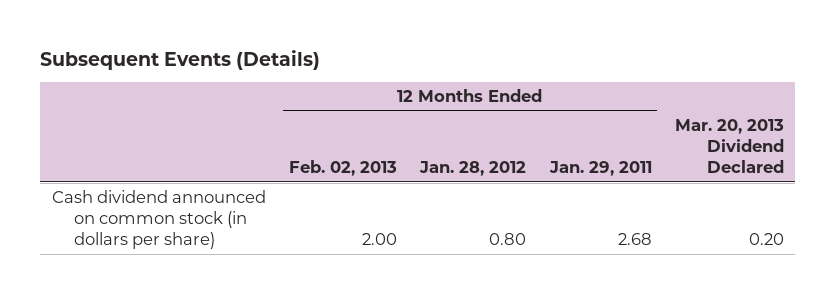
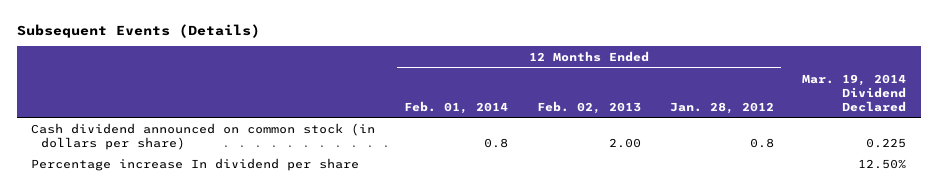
- | 12 Months Ended Feb. 02, 2013 | 12 Months Ended Jan. 28, 2012 | 12 Months Ended Jan. 29, 2011 | Mar. 20, 2013 Dividend Declared
+ | 12 Months Ended Feb. 01, 2014 | 12 Months Ended Feb. 02, 2013 | 12 Months Ended Jan. 28, 2012 | Mar. 19, 2014 Dividend Declared
- Cash dividend announced on common stock (in dollars per share) | 2.00 | 0.80 | 2.68 | 0.20
+ Cash dividend announced on common stock (in dollars per share) | 0.8 | 2.00 | 0.8 | 0.225
+ Percentage increase In dividend per share | | | | 12.50%

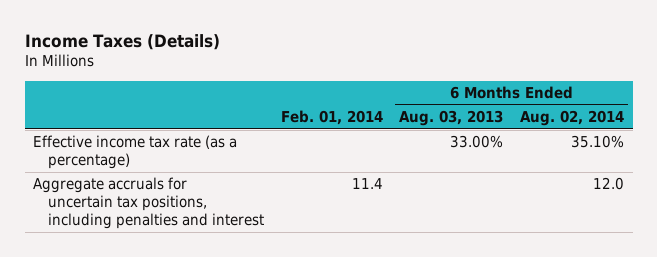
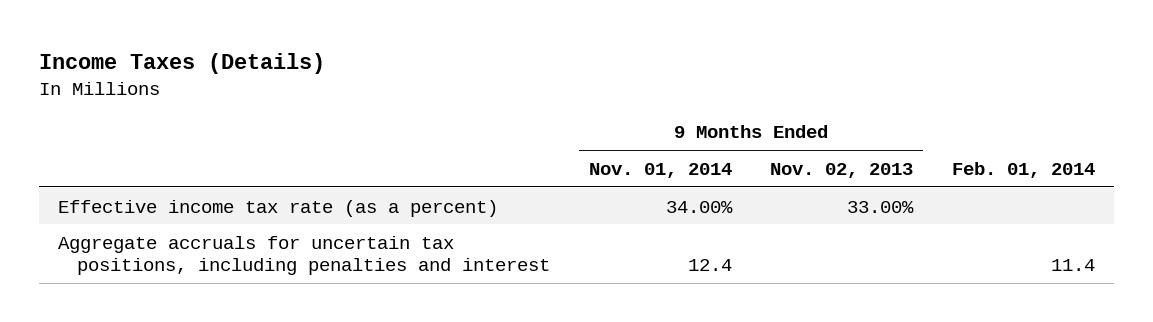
- | Feb. 01, 2014 | 6 Months Ended Aug. 03, 2013 | 6 Months Ended Aug. 02, 2014
+ | 9 Months Ended Nov. 01, 2014 | 9 Months Ended Nov. 02, 2013 | Feb. 01, 2014
- Effective income tax rate (as a percentage) | | 33.00% | 35.10%
+ Effective income tax rate (as a percent) | 34.00% | 33.00% |

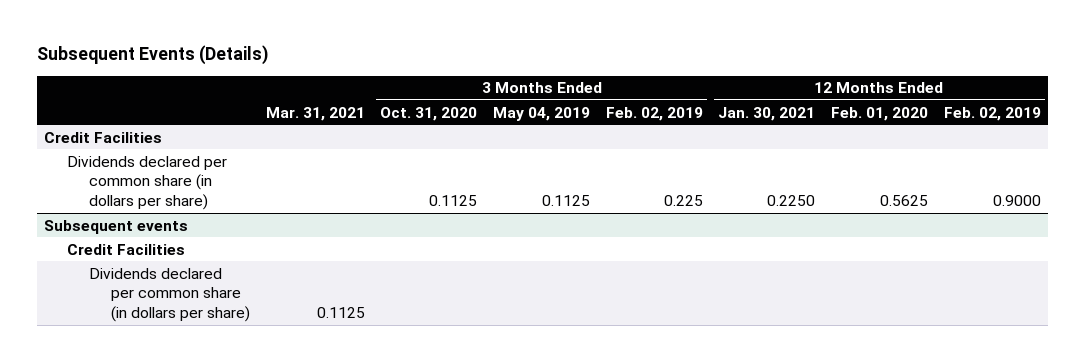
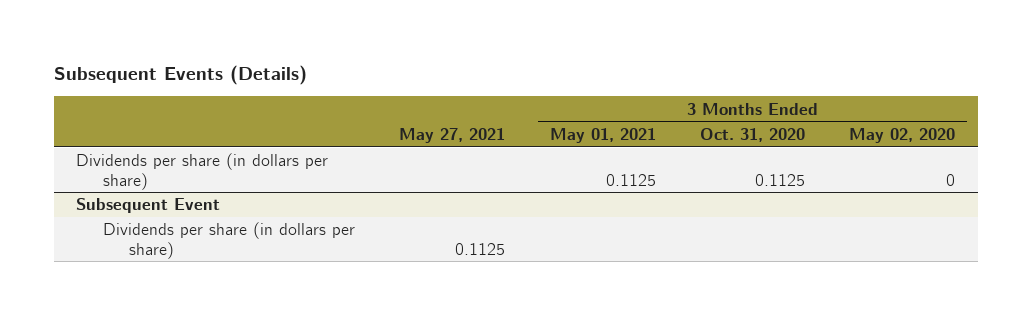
- | Mar. 31, 2021 | 3 Months Ended Oct. 31, 2020 | 3 Months Ended May 04, 2019 | 3 Months Ended Feb. 02, 2019 | 12 Months Ended Jan. 30, 2021 | 12 Months Ended Feb. 01, 2020 | 12 Months Ended Feb. 02, 2019
+ | May 27, 2021 | 3 Months Ended May 01, 2021 | 3 Months Ended Oct. 31, 2020 | 3 Months Ended May 02, 2020
- Credit Facilities
- Dividends declared per common share (in dollars per share) | | 0.1125 | 0.1125 | 0.225 | 0.2250 | 0.5625 | 0.9000
- Subsequent events
- Credit Facilities
- Dividends declared per common share (in dollars per share) | 0.1125 | | | | | |
+ Dividends per share (in dollars per share) | | 0.1125 | 0.1125 | 0
+ Subsequent Event
+ Dividends per share (in dollars per share) | 0.1125 | | |

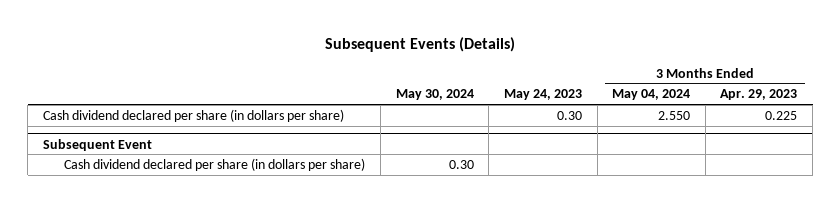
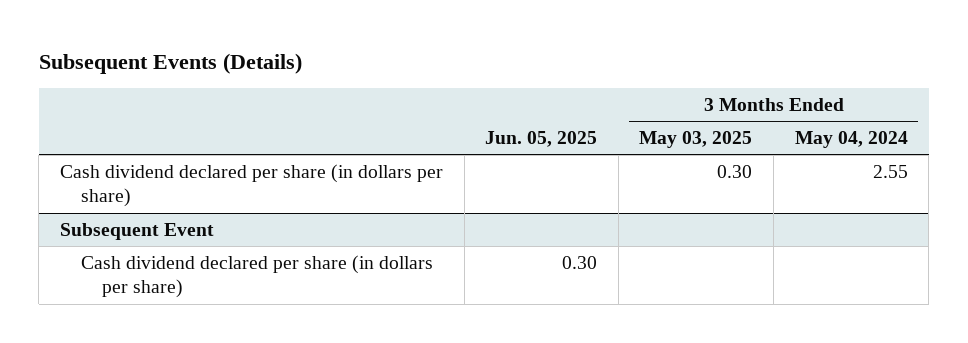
- | May 30, 2024 | May 24, 2023 | 3 Months Ended May 04, 2024 | 3 Months Ended Apr. 29, 2023
+ | Jun. 05, 2025 | 3 Months Ended May 03, 2025 | 3 Months Ended May 04, 2024
- Cash dividend declared per share (in dollars per share) | | 0.30 | 2.550 | 0.225
+ Cash dividend declared per share (in dollars per share) | | 0.30 | 2.55

